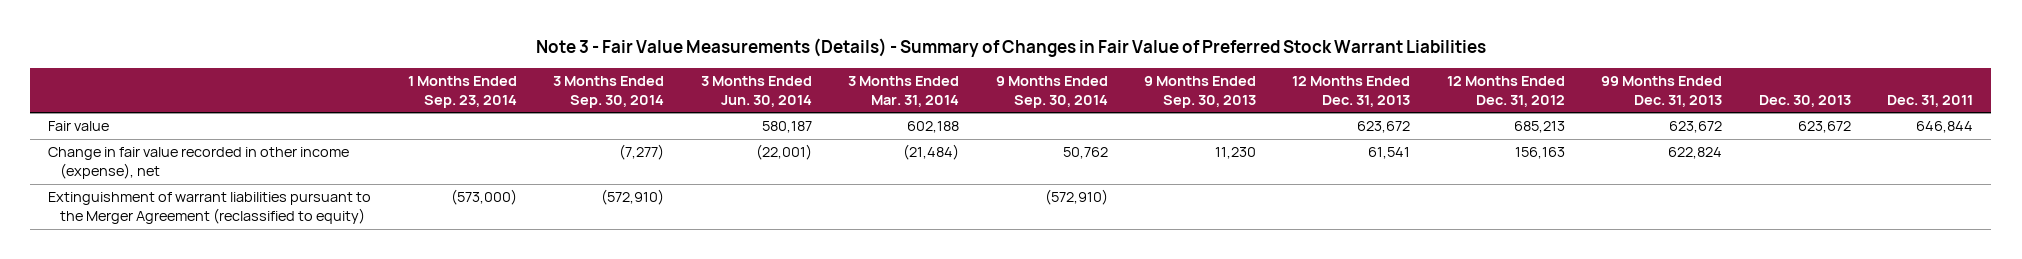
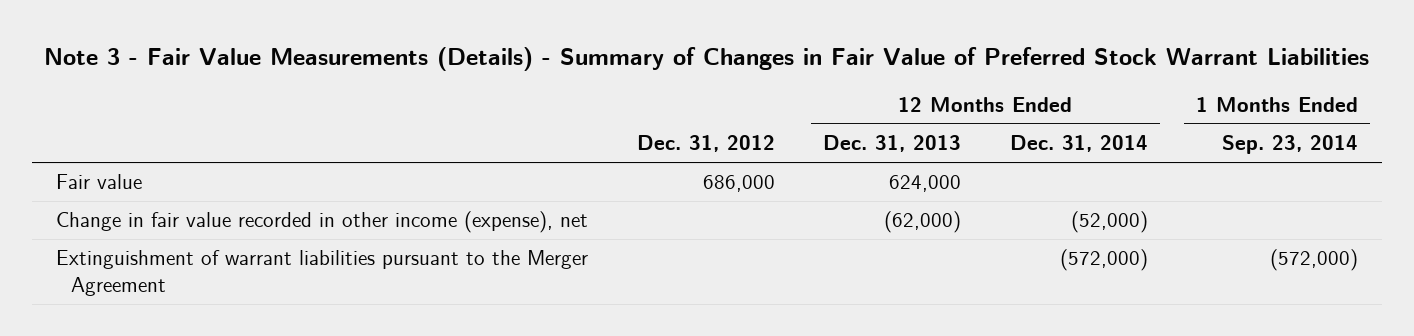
- | 1 Months Ended Sep. 23, 2014 | 3 Months Ended Sep. 30, 2014 | 3 Months Ended Jun. 30, 2014 | 3 Months Ended Mar. 31, 2014 | 9 Months Ended Sep. 30, 2014 | 9 Months Ended Sep. 30, 2013 | 12 Months Ended Dec. 31, 2013 | 12 Months Ended Dec. 31, 2012 | 99 Months Ended Dec. 31, 2013 | Dec. 30, 2013 | Dec. 31, 2011
+ | Dec. 31, 2012 | 12 Months Ended Dec. 31, 2013 | 12 Months Ended Dec. 31, 2014 | 1 Months Ended Sep. 23, 2014
- Fair value | | | 580,187 | 602,188 | | | 623,672 | 685,213 | 623,672 | 623,672 | 646,844
- Change in fair value recorded in other income (expense), net | | (7,277) | (22,001) | (21,484) | 50,762 | 11,230 | 61,541 | 156,163 | 622,824 | |
- Extinguishment of warrant liabilities pursuant to the Merger Agreement (reclassified to equity) | (573,000) | (572,910) | | | (572,910) | | | | | |
+ Fair value | 686,000 | 624,000 | |
+ Change in fair value recorded in other income (expense), net | | (62,000) | (52,000) |
+ Extinguishment of warrant liabilities pursuant to the Merger Agreement | | | (572,000) | (572,000)

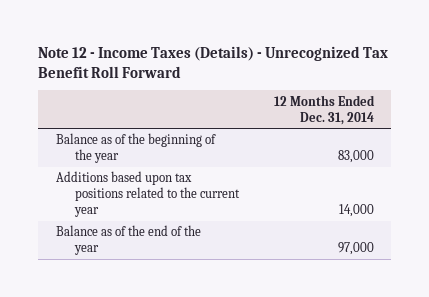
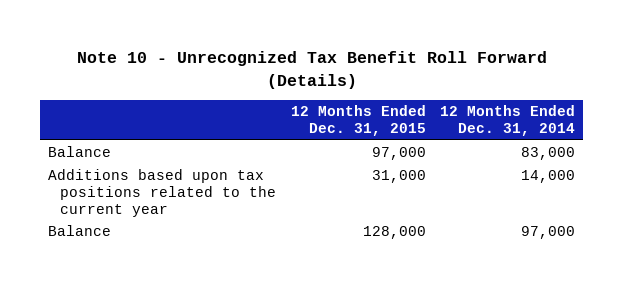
- Note 12 - Income Taxes (Details) - Unrecognized Tax Benefit Roll Forward
+ Note 10 - Unrecognized Tax Benefit Roll Forward (Details)
- | 12 Months Ended Dec. 31, 2014
+ | 12 Months Ended Dec. 31, 2015 | 12 Months Ended Dec. 31, 2014
- Balance as of the beginning of the year | 83,000
+ Balance | 97,000 | 83,000
- Balance as of the end of the year | 97,000
+ Balance | 128,000 | 97,000

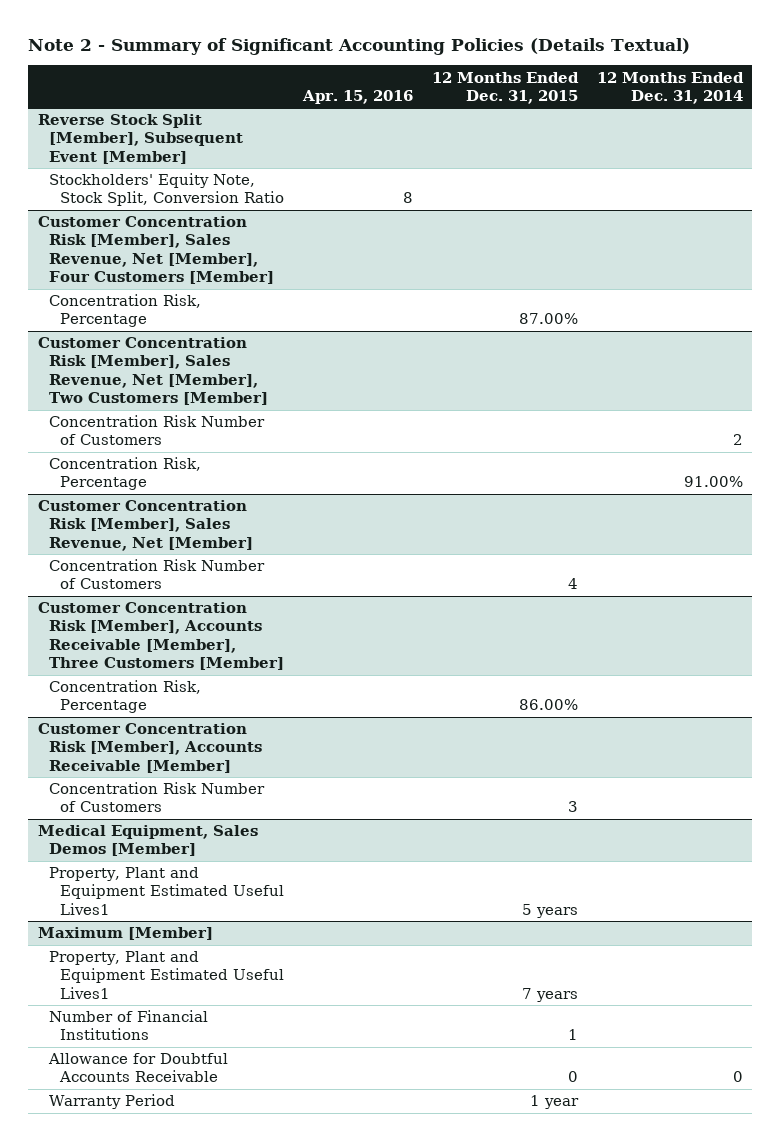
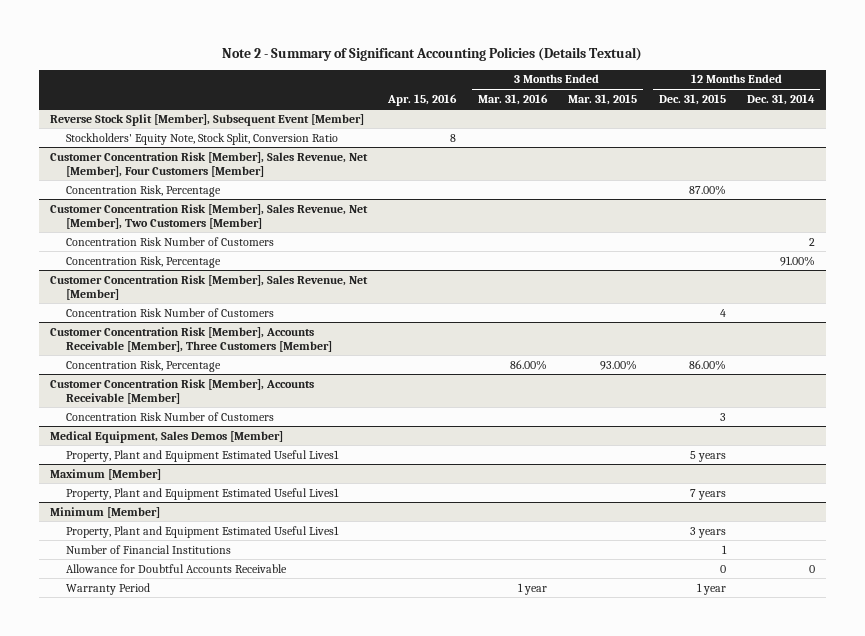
- | Apr. 15, 2016 | 12 Months Ended Dec. 31, 2015 | 12 Months Ended Dec. 31, 2014
+ | Apr. 15, 2016 | 3 Months Ended Mar. 31, 2016 | 3 Months Ended Mar. 31, 2015 | 12 Months Ended Dec. 31, 2015 | 12 Months Ended Dec. 31, 2014
+ Minimum [Member]
+ Property, Plant and Equipment Estimated Useful Lives1 | | | | 3 years |

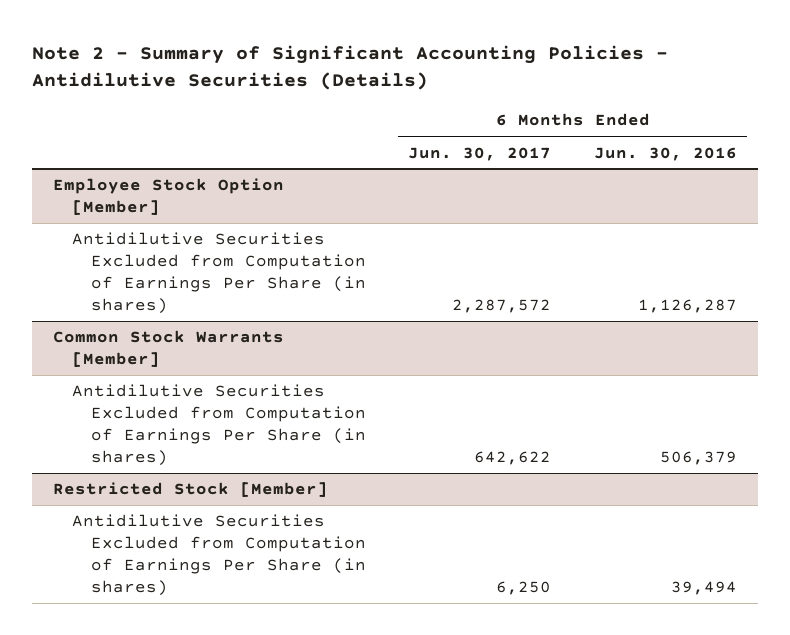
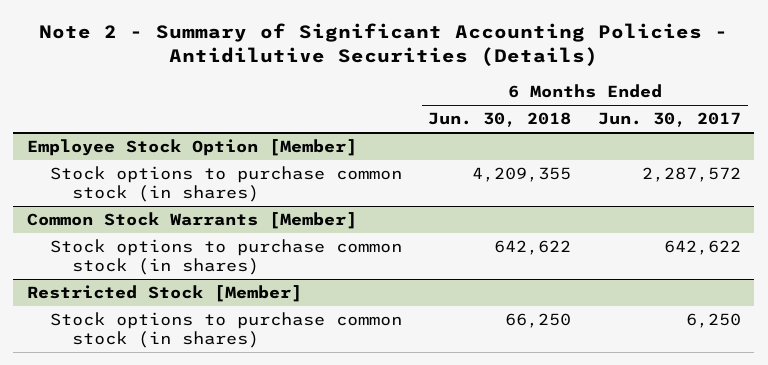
- | 6 Months Ended Jun. 30, 2017 | 6 Months Ended Jun. 30, 2016
+ | 6 Months Ended Jun. 30, 2018 | 6 Months Ended Jun. 30, 2017
@ Employee Stock Option [Member]
- Antidilutive Securities Excluded from Computation of Earnings Per Share (in shares) | 2,287,572 | 1,126,287
+ Stock options to purchase common stock (in shares) | 4,209,355 | 2,287,572
@ Common Stock Warrants [Member]
- Antidilutive Securities Excluded from Computation of Earnings Per Share (in shares) | 642,622 | 506,379
+ Stock options to purchase common stock (in shares) | 642,622 | 642,622
@ Restricted Stock [Member]
- Antidilutive Securities Excluded from Computation of Earnings Per Share (in shares) | 6,250 | 39,494
+ Stock options to purchase common stock (in shares) | 66,250 | 6,250

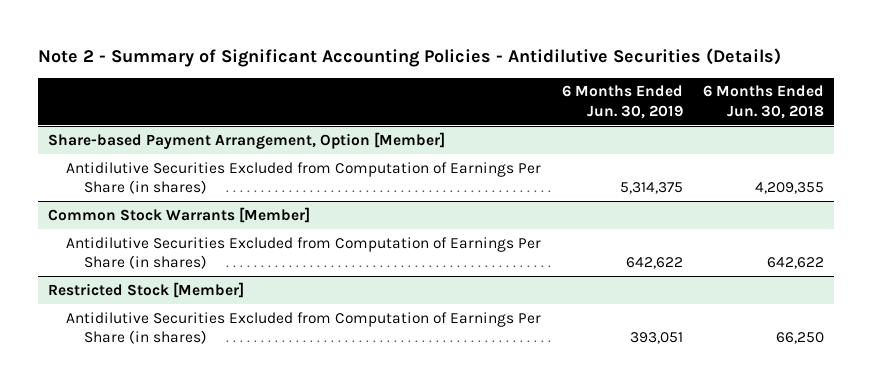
- | 6 Months Ended Jun. 30, 2018 | 6 Months Ended Jun. 30, 2017
+ | 6 Months Ended Jun. 30, 2019 | 6 Months Ended Jun. 30, 2018
- Employee Stock Option [Member]
- Stock options to purchase common stock (in shares) | 4,209,355 | 2,287,572
+ Share-based Payment Arrangement, Option [Member]
+ Antidilutive Securities Excluded from Computation of Earnings Per Share (in shares) | 5,314,375 | 4,209,355
@ Common Stock Warrants [Member]
- Stock options to purchase common stock (in shares) | 642,622 | 642,622
+ Antidilutive Securities Excluded from Computation of Earnings Per Share (in shares) | 642,622 | 642,622
@ Restricted Stock [Member]
- Stock options to purchase common stock (in shares) | 66,250 | 6,250
+ Antidilutive Securities Excluded from Computation of Earnings Per Share (in shares) | 393,051 | 66,250

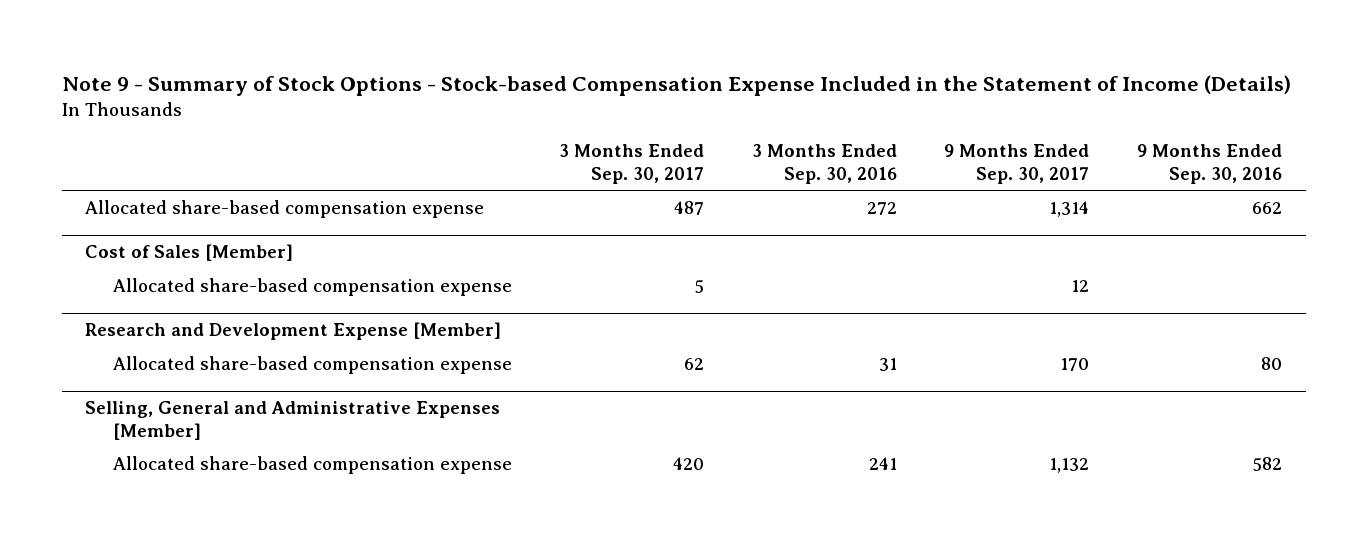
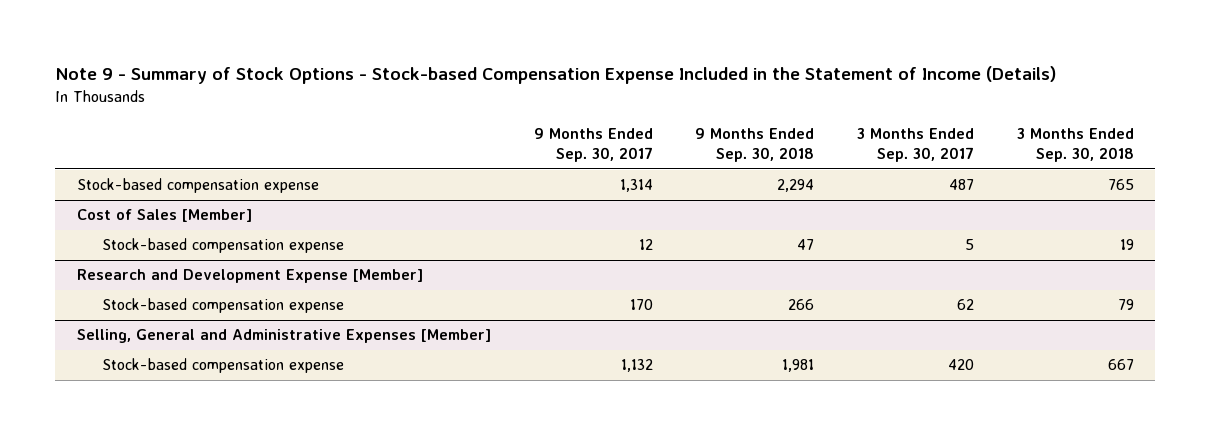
- | 3 Months Ended Sep. 30, 2017 | 3 Months Ended Sep. 30, 2016 | 9 Months Ended Sep. 30, 2017 | 9 Months Ended Sep. 30, 2016
+ | 9 Months Ended Sep. 30, 2017 | 9 Months Ended Sep. 30, 2018 | 3 Months Ended Sep. 30, 2017 | 3 Months Ended Sep. 30, 2018
- Allocated share-based compensation expense | 487 | 272 | 1,314 | 662
+ Stock-based compensation expense | 1,314 | 2,294 | 487 | 765
@ Cost of Sales [Member]
- Allocated share-based compensation expense | 5 | | 12 |
+ Stock-based compensation expense | 12 | 47 | 5 | 19
@ Research and Development Expense [Member]
- Allocated share-based compensation expense | 62 | 31 | 170 | 80
+ Stock-based compensation expense | 170 | 266 | 62 | 79
@ Selling, General and Administrative Expenses [Member]
- Allocated share-based compensation expense | 420 | 241 | 1,132 | 582
+ Stock-based compensation expense | 1,132 | 1,981 | 420 | 667

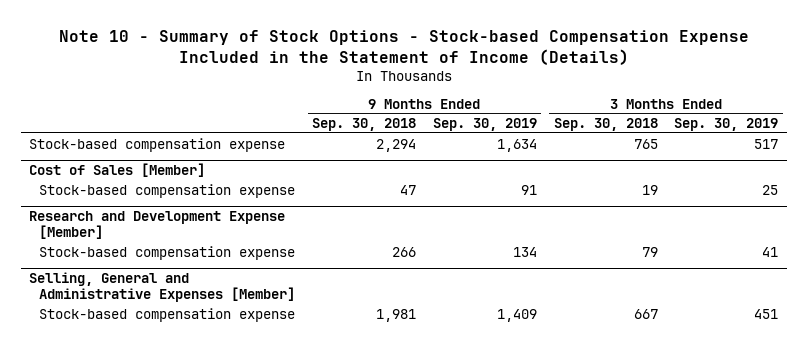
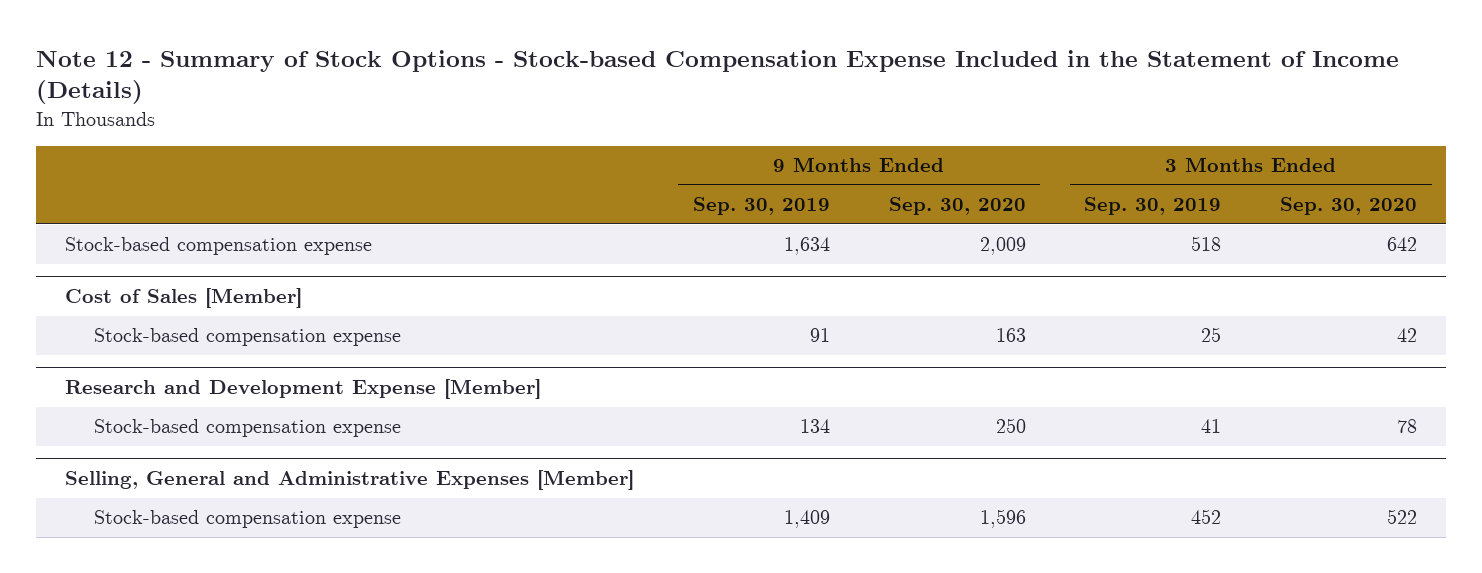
- Note 10 - Summary of Stock Options - Stock-based Compensation Expense Included in the Statement of Income (Details)
+ Note 12 - Summary of Stock Options - Stock-based Compensation Expense Included in the Statement of Income (Details)
- | 9 Months Ended Sep. 30, 2018 | 9 Months Ended Sep. 30, 2019 | 3 Months Ended Sep. 30, 2018 | 3 Months Ended Sep. 30, 2019
+ | 9 Months Ended Sep. 30, 2019 | 9 Months Ended Sep. 30, 2020 | 3 Months Ended Sep. 30, 2019 | 3 Months Ended Sep. 30, 2020
- Stock-based compensation expense | 2,294 | 1,634 | 765 | 517
+ Stock-based compensation expense | 1,634 | 2,009 | 518 | 642
@ Selling, General and Administrative Expenses [Member]
- Stock-based compensation expense | 1,981 | 1,409 | 667 | 451
+ Stock-based compensation expense | 1,409 | 1,596 | 452 | 522

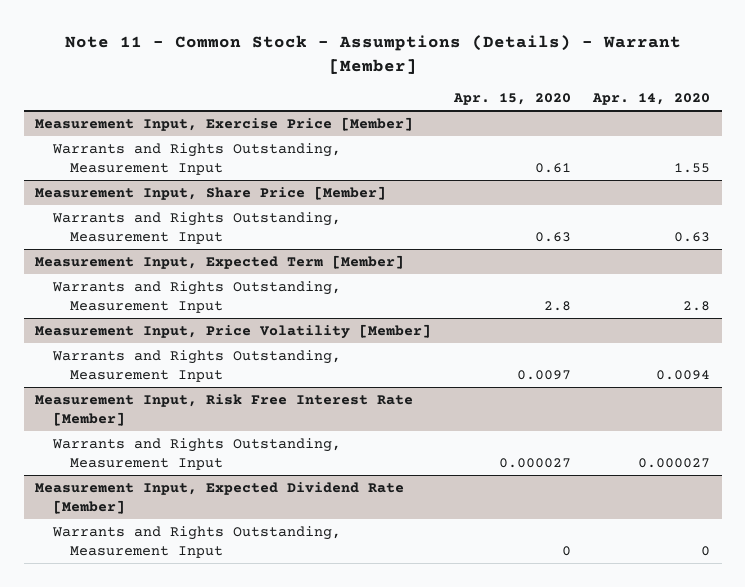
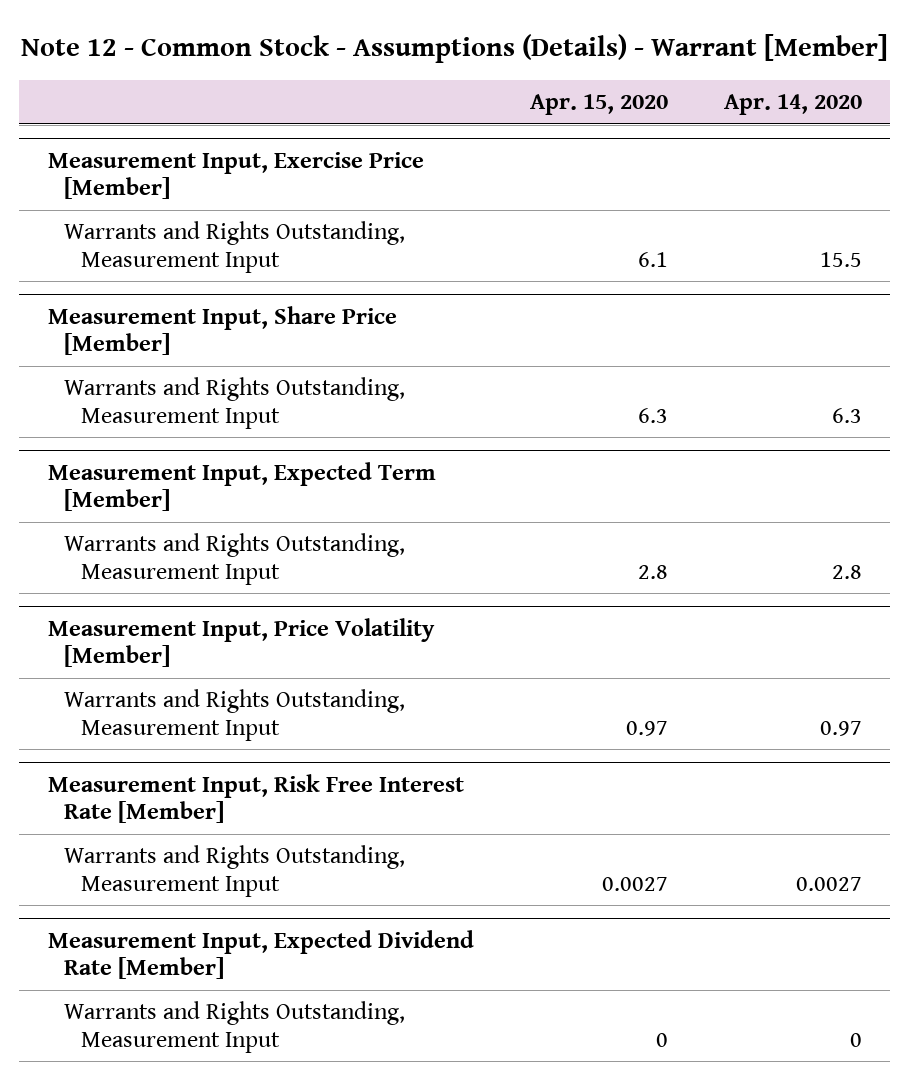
- Note 11 - Common Stock - Assumptions (Details) - Warrant [Member]
+ Note 12 - Common Stock - Assumptions (Details) - Warrant [Member]
@ Measurement Input, Exercise Price [Member]
- Warrants and Rights Outstanding, Measurement Input | 0.61 | 1.55
+ Warrants and Rights Outstanding, Measurement Input | 6.1 | 15.5
@ Measurement Input, Share Price [Member]
- Warrants and Rights Outstanding, Measurement Input | 0.63 | 0.63
+ Warrants and Rights Outstanding, Measurement Input | 6.3 | 6.3
@ Measurement Input, Price Volatility [Member]
- Warrants and Rights Outstanding, Measurement Input | 0.0097 | 0.0094
+ Warrants and Rights Outstanding, Measurement Input | 0.97 | 0.97
@ Measurement Input, Risk Free Interest Rate [Member]
- Warrants and Rights Outstanding, Measurement Input | 0.000027 | 0.000027
+ Warrants and Rights Outstanding, Measurement Input | 0.0027 | 0.0027

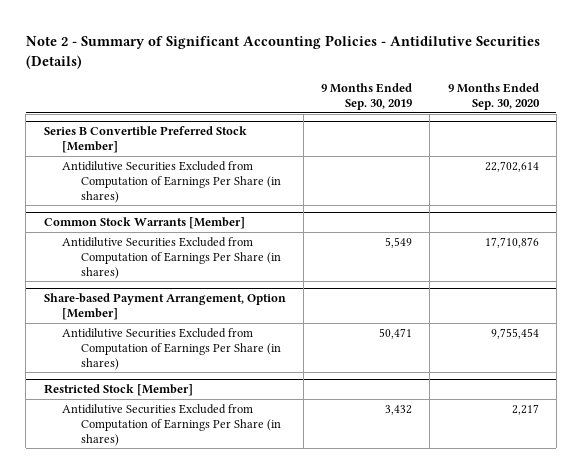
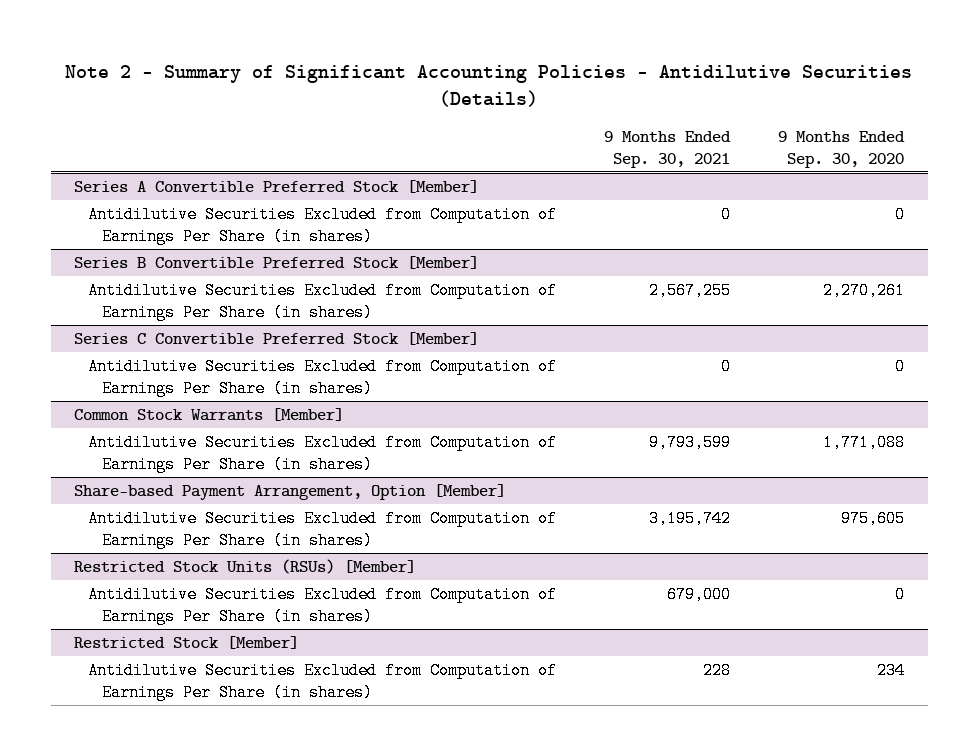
- | 9 Months Ended Sep. 30, 2019 | 9 Months Ended Sep. 30, 2020
+ | 9 Months Ended Sep. 30, 2021 | 9 Months Ended Sep. 30, 2020
+ Series A Convertible Preferred Stock [Member]
+ Antidilutive Securities Excluded from Computation of Earnings Per Share (in shares) | 0 | 0
@ Series B Convertible Preferred Stock [Member]
- Antidilutive Securities Excluded from Computation of Earnings Per Share (in shares) | | 22,702,614
+ Antidilutive Securities Excluded from Computation of Earnings Per Share (in shares) | 2,567,255 | 2,270,261
+ Series C Convertible Preferred Stock [Member]
+ Antidilutive Securities Excluded from Computation of Earnings Per Share (in shares) | 0 | 0
@ Common Stock Warrants [Member]
- Antidilutive Securities Excluded from Computation of Earnings Per Share (in shares) | 5,549 | 17,710,876
+ Antidilutive Securities Excluded from Computation of Earnings Per Share (in shares) | 9,793,599 | 1,771,088
@ Share-based Payment Arrangement, Option [Member]
- Antidilutive Securities Excluded from Computation of Earnings Per Share (in shares) | 50,471 | 9,755,454
+ Antidilutive Securities Excluded from Computation of Earnings Per Share (in shares) | 3,195,742 | 975,605
+ Restricted Stock Units (RSUs) [Member]
+ Antidilutive Securities Excluded from Computation of Earnings Per Share (in shares) | 679,000 | 0
@ Restricted Stock [Member]
- Antidilutive Securities Excluded from Computation of Earnings Per Share (in shares) | 3,432 | 2,217
+ Antidilutive Securities Excluded from Computation of Earnings Per Share (in shares) | 228 | 234

